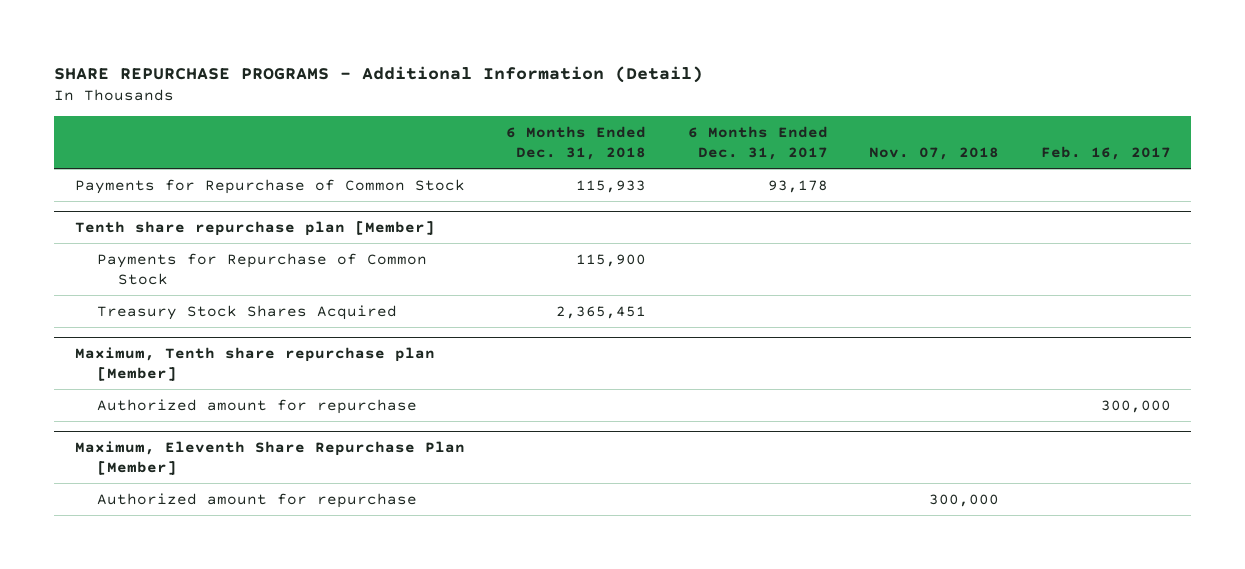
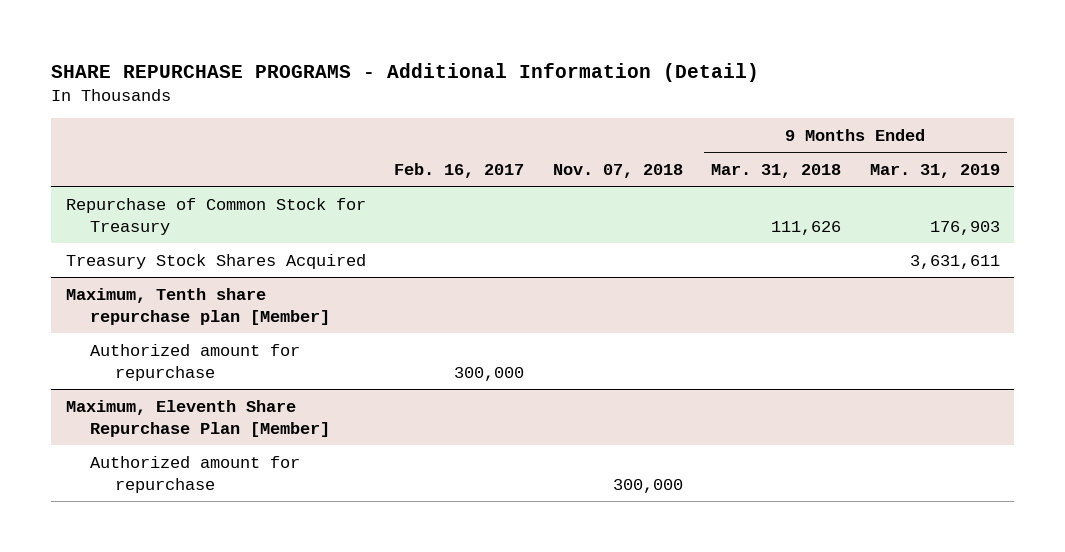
- | 6 Months Ended Dec. 31, 2018 | 6 Months Ended Dec. 31, 2017 | Nov. 07, 2018 | Feb. 16, 2017
+ | Feb. 16, 2017 | Nov. 07, 2018 | 9 Months Ended Mar. 31, 2018 | 9 Months Ended Mar. 31, 2019
- Payments for Repurchase of Common Stock | 115,933 | 93,178 | |
- Tenth share repurchase plan [Member]
- Payments for Repurchase of Common Stock | 115,900 | | |
- Treasury Stock Shares Acquired | 2,365,451 | | |
+ Repurchase of Common Stock for Treasury | | | 111,626 | 176,903
+ Treasury Stock Shares Acquired | | | | 3,631,611

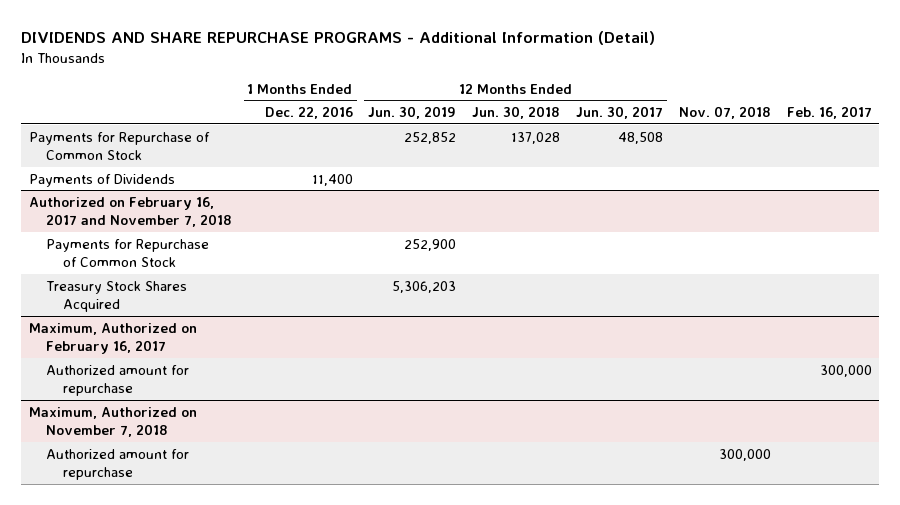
- SHARE REPURCHASE PROGRAMS - Additional Information (Detail)
+ DIVIDENDS AND SHARE REPURCHASE PROGRAMS - Additional Information (Detail)
- | Feb. 16, 2017 | Nov. 07, 2018 | 9 Months Ended Mar. 31, 2018 | 9 Months Ended Mar. 31, 2019
+ | 1 Months Ended Dec. 22, 2016 | 12 Months Ended Jun. 30, 2019 | 12 Months Ended Jun. 30, 2018 | 12 Months Ended Jun. 30, 2017 | Nov. 07, 2018 | Feb. 16, 2017
- Repurchase of Common Stock for Treasury | | | 111,626 | 176,903
- Treasury Stock Shares Acquired | | | | 3,631,611
- Maximum, Tenth share repurchase plan [Member]
+ Payments for Repurchase of Common Stock | | 252,852 | 137,028 | 48,508 | |
+ Payments of Dividends | 11,400 | | | | |
+ Authorized on February 16, 2017 and November 7, 2018
+ Payments for Repurchase of Common Stock | | 252,900 | | | |
+ Treasury Stock Shares Acquired | | 5,306,203 | | | |
+ Maximum, Authorized on February 16, 2017
- Maximum, Eleventh Share Repurchase Plan [Member]
+ Maximum, Authorized on November 7, 2018

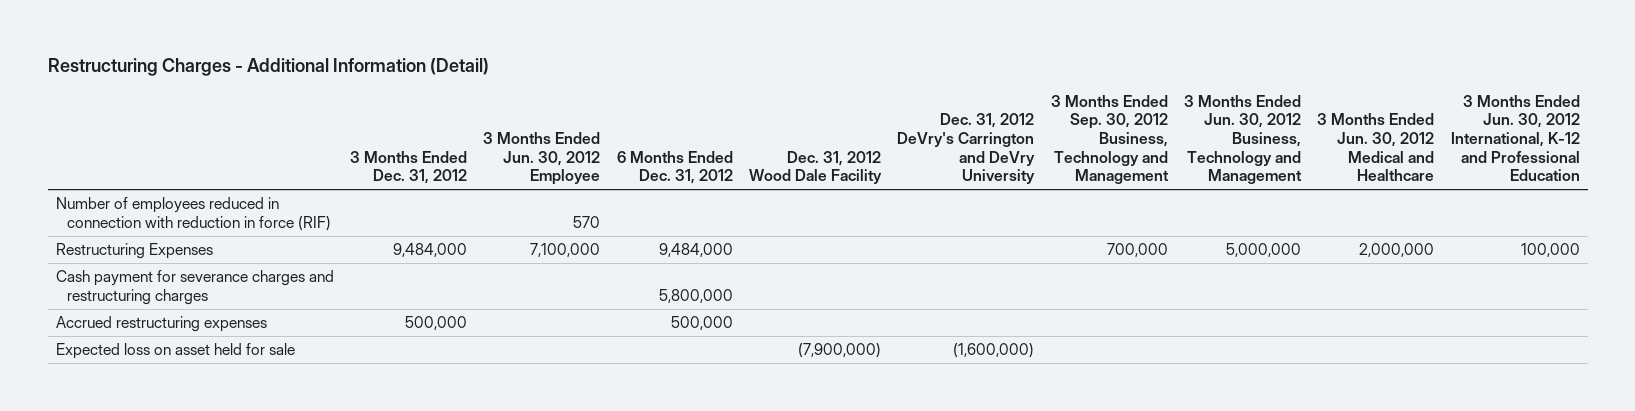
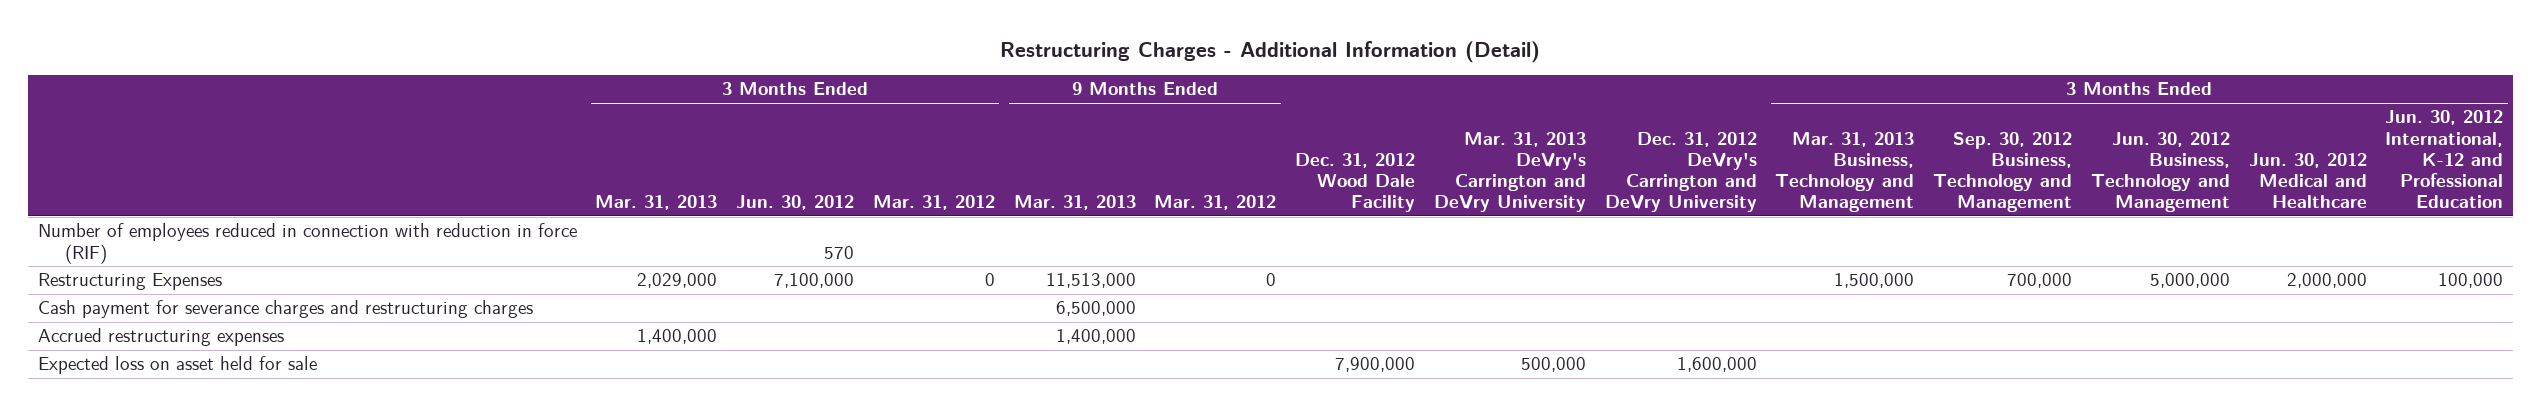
- | 3 Months Ended Dec. 31, 2012 | 3 Months Ended Jun. 30, 2012 Employee | 6 Months Ended Dec. 31, 2012 | Dec. 31, 2012 Wood Dale Facility | Dec. 31, 2012 DeVry's Carrington and DeVry University | 3 Months Ended Sep. 30, 2012 Business, Technology and Management | 3 Months Ended Jun. 30, 2012 Business, Technology and Management | 3 Months Ended Jun. 30, 2012 Medical and Healthcare | 3 Months Ended Jun. 30, 2012 International, K-12 and Professional Education
+ | 3 Months Ended Mar. 31, 2013 | 3 Months Ended Jun. 30, 2012 | 3 Months Ended Mar. 31, 2012 | 9 Months Ended Mar. 31, 2013 | 9 Months Ended Mar. 31, 2012 | Dec. 31, 2012 Wood Dale Facility | Mar. 31, 2013 DeVry's Carrington and DeVry University | Dec. 31, 2012 DeVry's Carrington and DeVry University | 3 Months Ended Mar. 31, 2013 Business, Technology and Management | 3 Months Ended Sep. 30, 2012 Business, Technology and Management | 3 Months Ended Jun. 30, 2012 Business, Technology and Management | 3 Months Ended Jun. 30, 2012 Medical and Healthcare | 3 Months Ended Jun. 30, 2012 International, K-12 and Professional Education
- Expected loss on asset held for sale | | | | (7,900,000) | (1,600,000) | | | |
+ Expected loss on asset held for sale | | | | | | 7,900,000 | 500,000 | 1,600,000 | | | | |

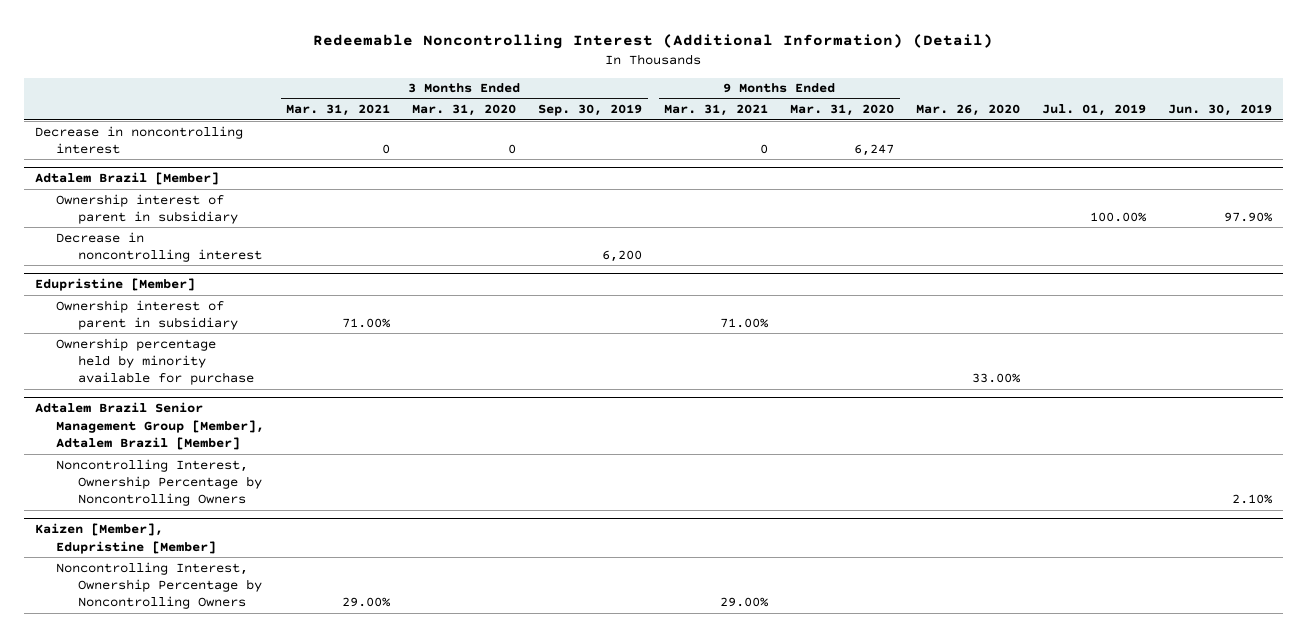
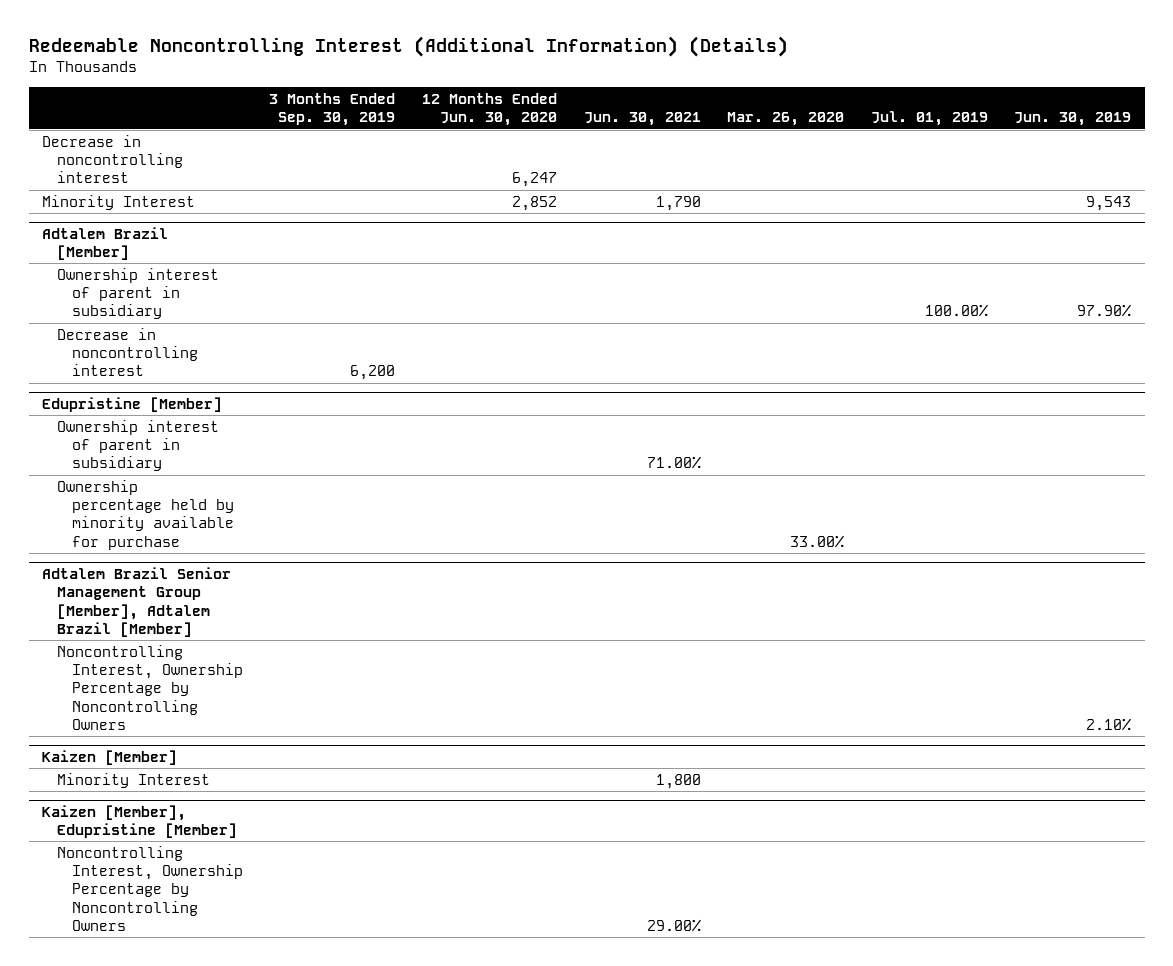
- Redeemable Noncontrolling Interest (Additional Information) (Detail)
+ Redeemable Noncontrolling Interest (Additional Information) (Details)
- | 3 Months Ended Mar. 31, 2021 | 3 Months Ended Mar. 31, 2020 | 3 Months Ended Sep. 30, 2019 | 9 Months Ended Mar. 31, 2021 | 9 Months Ended Mar. 31, 2020 | Mar. 26, 2020 | Jul. 01, 2019 | Jun. 30, 2019
+ | 3 Months Ended Sep. 30, 2019 | 12 Months Ended Jun. 30, 2020 | Jun. 30, 2021 | Mar. 26, 2020 | Jul. 01, 2019 | Jun. 30, 2019
+ Minority Interest | | 2,852 | 1,790 | | | 9,543
+ Kaizen [Member]
+ Minority Interest | | | 1,800 | | |

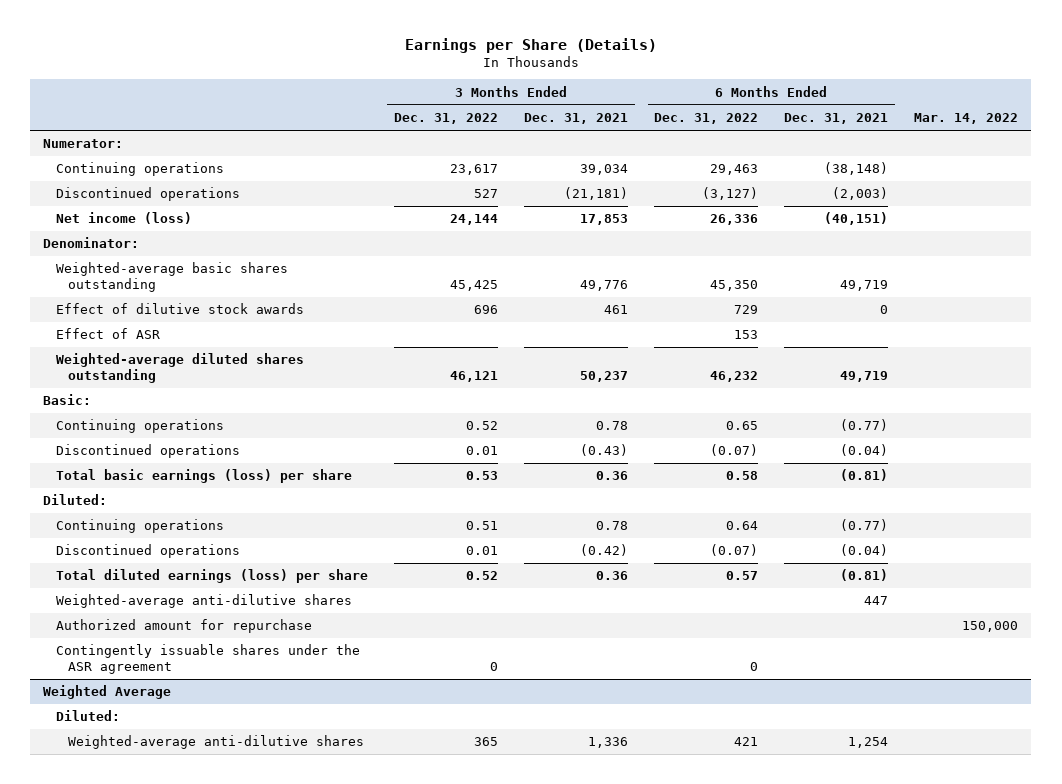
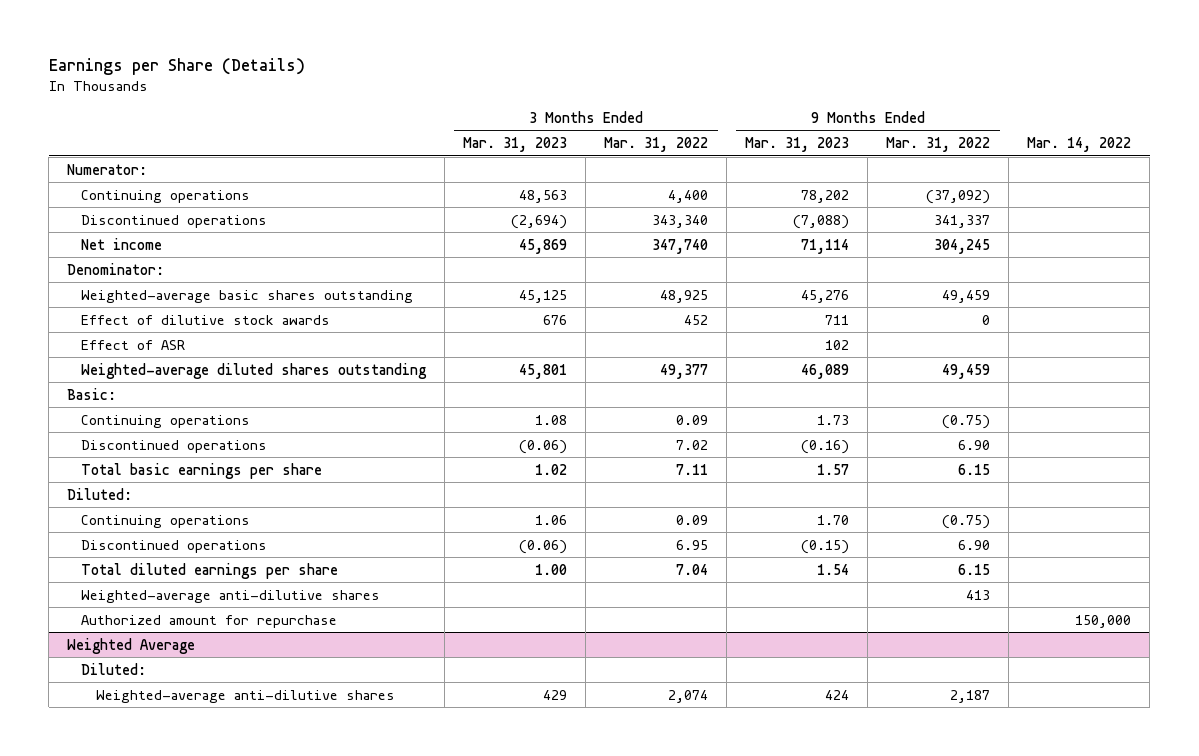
- | 3 Months Ended Dec. 31, 2022 | 3 Months Ended Dec. 31, 2021 | 6 Months Ended Dec. 31, 2022 | 6 Months Ended Dec. 31, 2021 | Mar. 14, 2022
+ | 3 Months Ended Mar. 31, 2023 | 3 Months Ended Mar. 31, 2022 | 9 Months Ended Mar. 31, 2023 | 9 Months Ended Mar. 31, 2022 | Mar. 14, 2022
- Net income (loss) | 24,144 | 17,853 | 26,336 | (40,151) |
+ Net income | 45,869 | 347,740 | 71,114 | 304,245 |
- Total basic earnings (loss) per share | 0.53 | 0.36 | 0.58 | (0.81) |
+ Total basic earnings per share | 1.02 | 7.11 | 1.57 | 6.15 |
- Total diluted earnings (loss) per share | 0.52 | 0.36 | 0.57 | (0.81) |
+ Total diluted earnings per share | 1.00 | 7.04 | 1.54 | 6.15 |
- Contingently issuable shares under the ASR agreement | 0 | | 0 | |

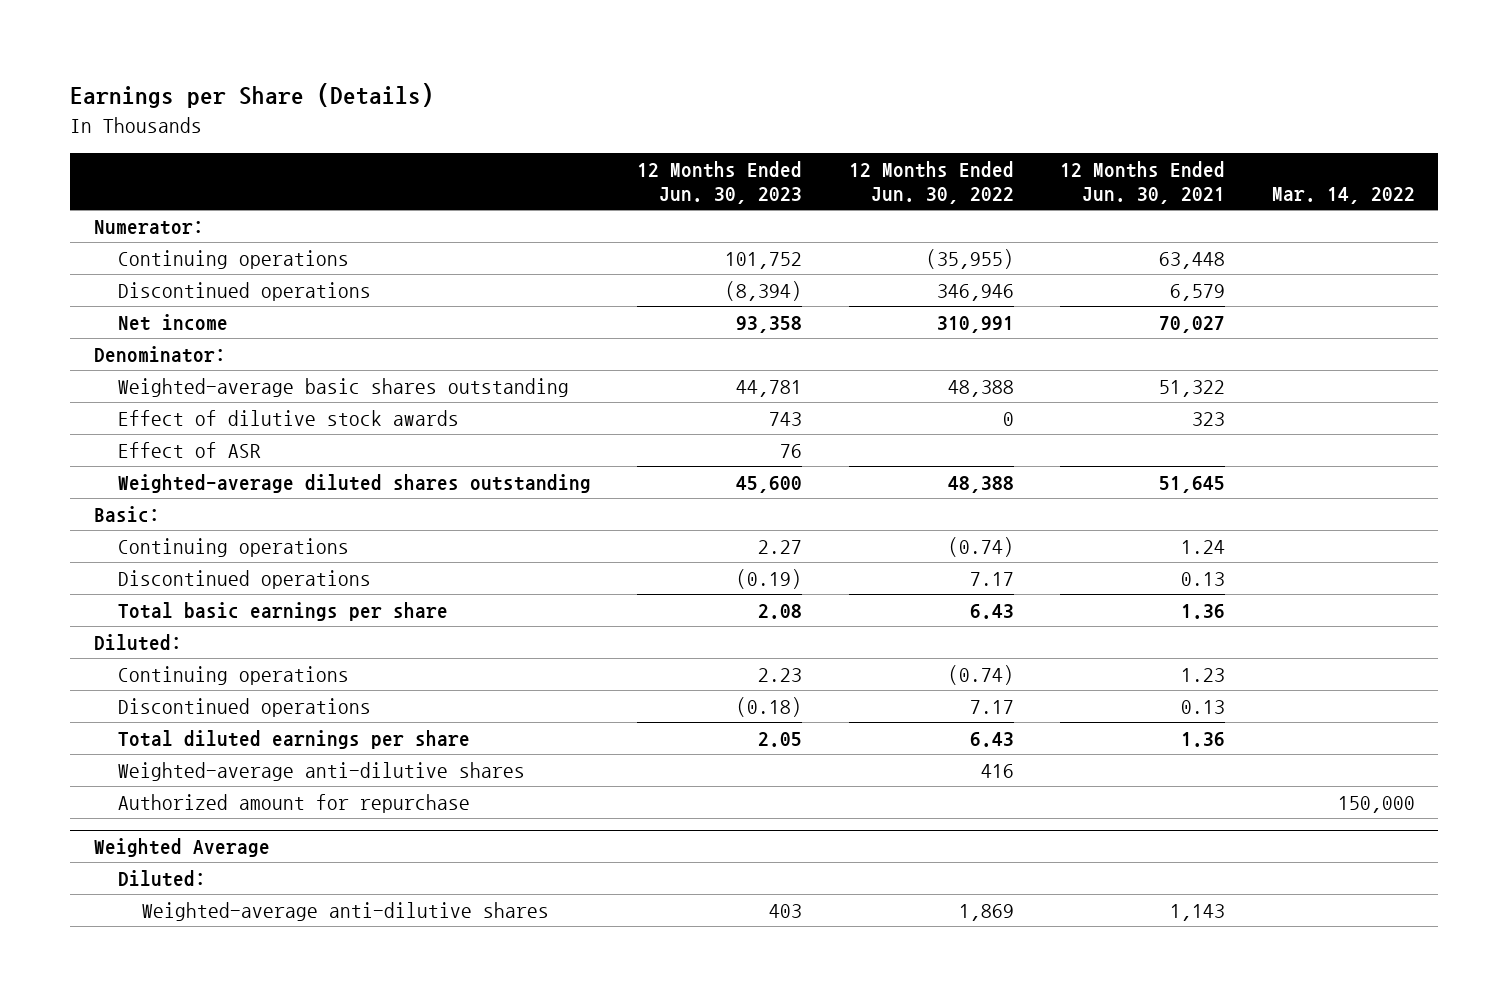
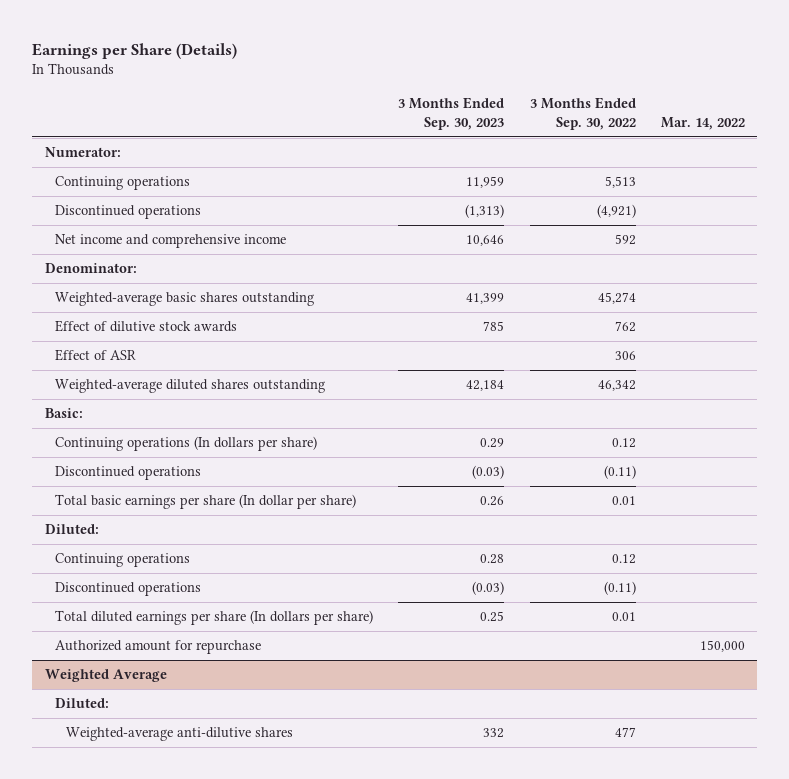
- | 12 Months Ended Jun. 30, 2023 | 12 Months Ended Jun. 30, 2022 | 12 Months Ended Jun. 30, 2021 | Mar. 14, 2022
+ | 3 Months Ended Sep. 30, 2023 | 3 Months Ended Sep. 30, 2022 | Mar. 14, 2022
- Net income | 93,358 | 310,991 | 70,027 |
+ Net income and comprehensive income | 10,646 | 592 |
- Continuing operations | 2.27 | (0.74) | 1.24 |
+ Continuing operations (In dollars per share) | 0.29 | 0.12 |
- Total basic earnings per share | 2.08 | 6.43 | 1.36 |
+ Total basic earnings per share (In dollar per share) | 0.26 | 0.01 |
- Total diluted earnings per share | 2.05 | 6.43 | 1.36 |
- Weighted-average anti-dilutive shares | | 416 | |
+ Total diluted earnings per share (In dollars per share) | 0.25 | 0.01 |

